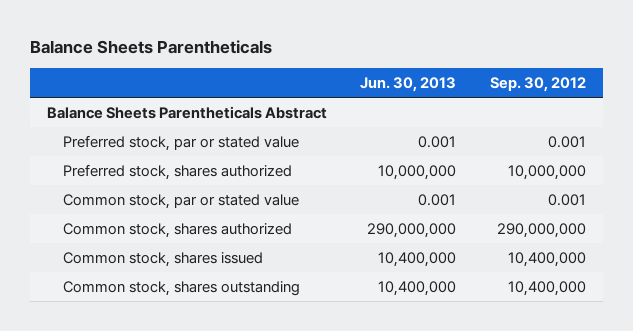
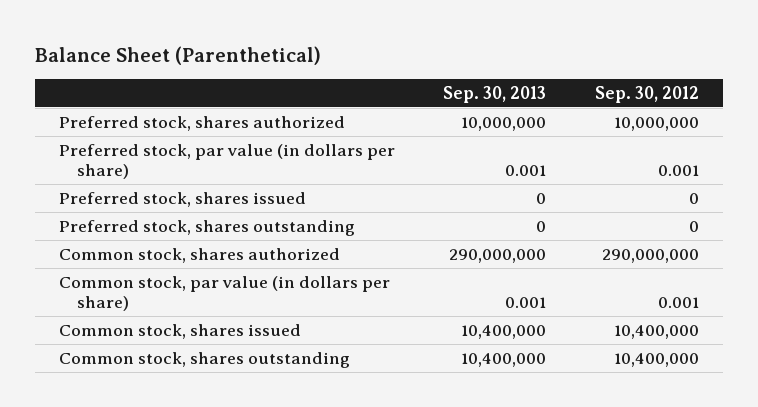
- Balance Sheets Parentheticals
+ Balance Sheet (Parenthetical)
- | Jun. 30, 2013 | Sep. 30, 2012
+ | Sep. 30, 2013 | Sep. 30, 2012
- Balance Sheets Parentheticals Abstract
- Preferred stock, par or stated value | 0.001 | 0.001
- Common stock, par or stated value | 0.001 | 0.001
+ Preferred stock, par value (in dollars per share) | 0.001 | 0.001
+ Preferred stock, shares issued | 0 | 0
+ Preferred stock, shares outstanding | 0 | 0
+ Common stock, par value (in dollars per share) | 0.001 | 0.001

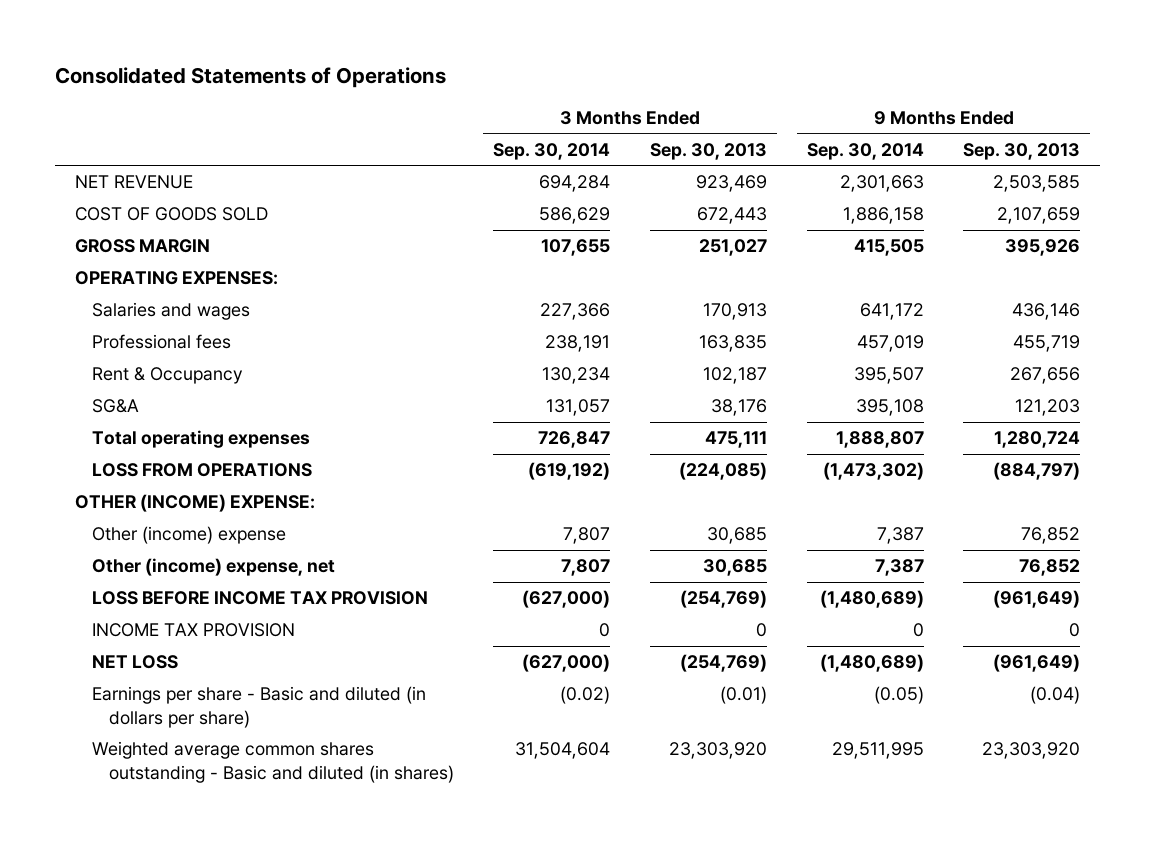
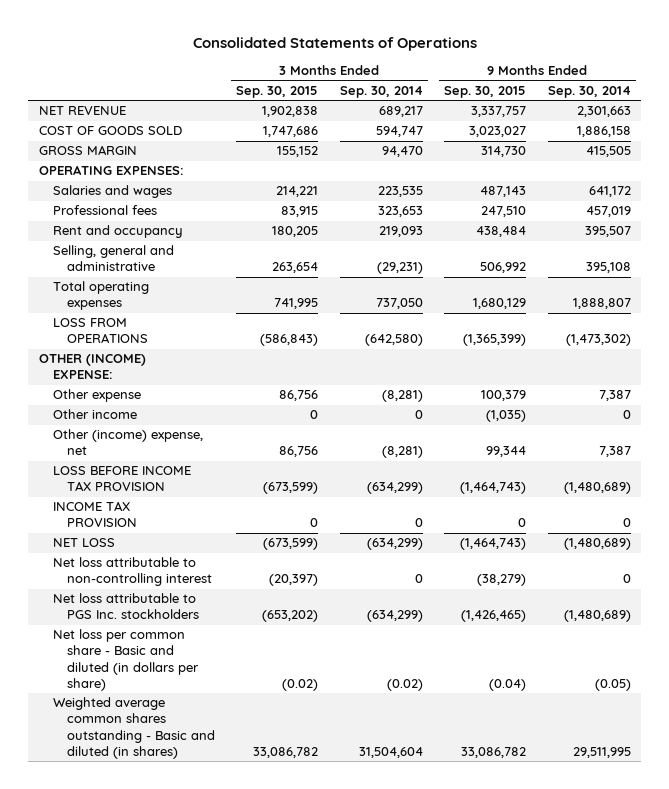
- | 3 Months Ended Sep. 30, 2014 | 3 Months Ended Sep. 30, 2013 | 9 Months Ended Sep. 30, 2014 | 9 Months Ended Sep. 30, 2013
+ | 3 Months Ended Sep. 30, 2015 | 3 Months Ended Sep. 30, 2014 | 9 Months Ended Sep. 30, 2015 | 9 Months Ended Sep. 30, 2014
- NET REVENUE | 694,284 | 923,469 | 2,301,663 | 2,503,585
- COST OF GOODS SOLD | 586,629 | 672,443 | 1,886,158 | 2,107,659
- GROSS MARGIN | 107,655 | 251,027 | 415,505 | 395,926
+ NET REVENUE | 1,902,838 | 689,217 | 3,337,757 | 2,301,663
+ COST OF GOODS SOLD | 1,747,686 | 594,747 | 3,023,027 | 1,886,158
+ GROSS MARGIN | 155,152 | 94,470 | 314,730 | 415,505
- Salaries and wages | 227,366 | 170,913 | 641,172 | 436,146
- Professional fees | 238,191 | 163,835 | 457,019 | 455,719
- Rent & Occupancy | 130,234 | 102,187 | 395,507 | 267,656
- SG&A | 131,057 | 38,176 | 395,108 | 121,203
- Total operating expenses | 726,847 | 475,111 | 1,888,807 | 1,280,724
- LOSS FROM OPERATIONS | (619,192) | (224,085) | (1,473,302) | (884,797)
+ Salaries and wages | 214,221 | 223,535 | 487,143 | 641,172
+ Professional fees | 83,915 | 323,653 | 247,510 | 457,019
+ Rent and occupancy | 180,205 | 219,093 | 438,484 | 395,507
+ Selling, general and administrative | 263,654 | (29,231) | 506,992 | 395,108
+ Total operating expenses | 741,995 | 737,050 | 1,680,129 | 1,888,807
+ LOSS FROM OPERATIONS | (586,843) | (642,580) | (1,365,399) | (1,473,302)
- Other (income) expense | 7,807 | 30,685 | 7,387 | 76,852
- Other (income) expense, net | 7,807 | 30,685 | 7,387 | 76,852
- LOSS BEFORE INCOME TAX PROVISION | (627,000) | (254,769) | (1,480,689) | (961,649)
+ Other expense | 86,756 | (8,281) | 100,379 | 7,387
+ Other income | 0 | 0 | (1,035) | 0
+ Other (income) expense, net | 86,756 | (8,281) | 99,344 | 7,387
+ LOSS BEFORE INCOME TAX PROVISION | (673,599) | (634,299) | (1,464,743) | (1,480,689)
- NET LOSS | (627,000) | (254,769) | (1,480,689) | (961,649)
- Earnings per share - Basic and diluted (in dollars per share) | (0.02) | (0.01) | (0.05) | (0.04)
+ NET LOSS | (673,599) | (634,299) | (1,464,743) | (1,480,689)
+ Net loss attributable to non-controlling interest | (20,397) | 0 | (38,279) | 0
+ Net loss attributable to PGS Inc. stockholders | (653,202) | (634,299) | (1,426,465) | (1,480,689)
+ Net loss per common share - Basic and diluted (in dollars per share) | (0.02) | (0.02) | (0.04) | (0.05)

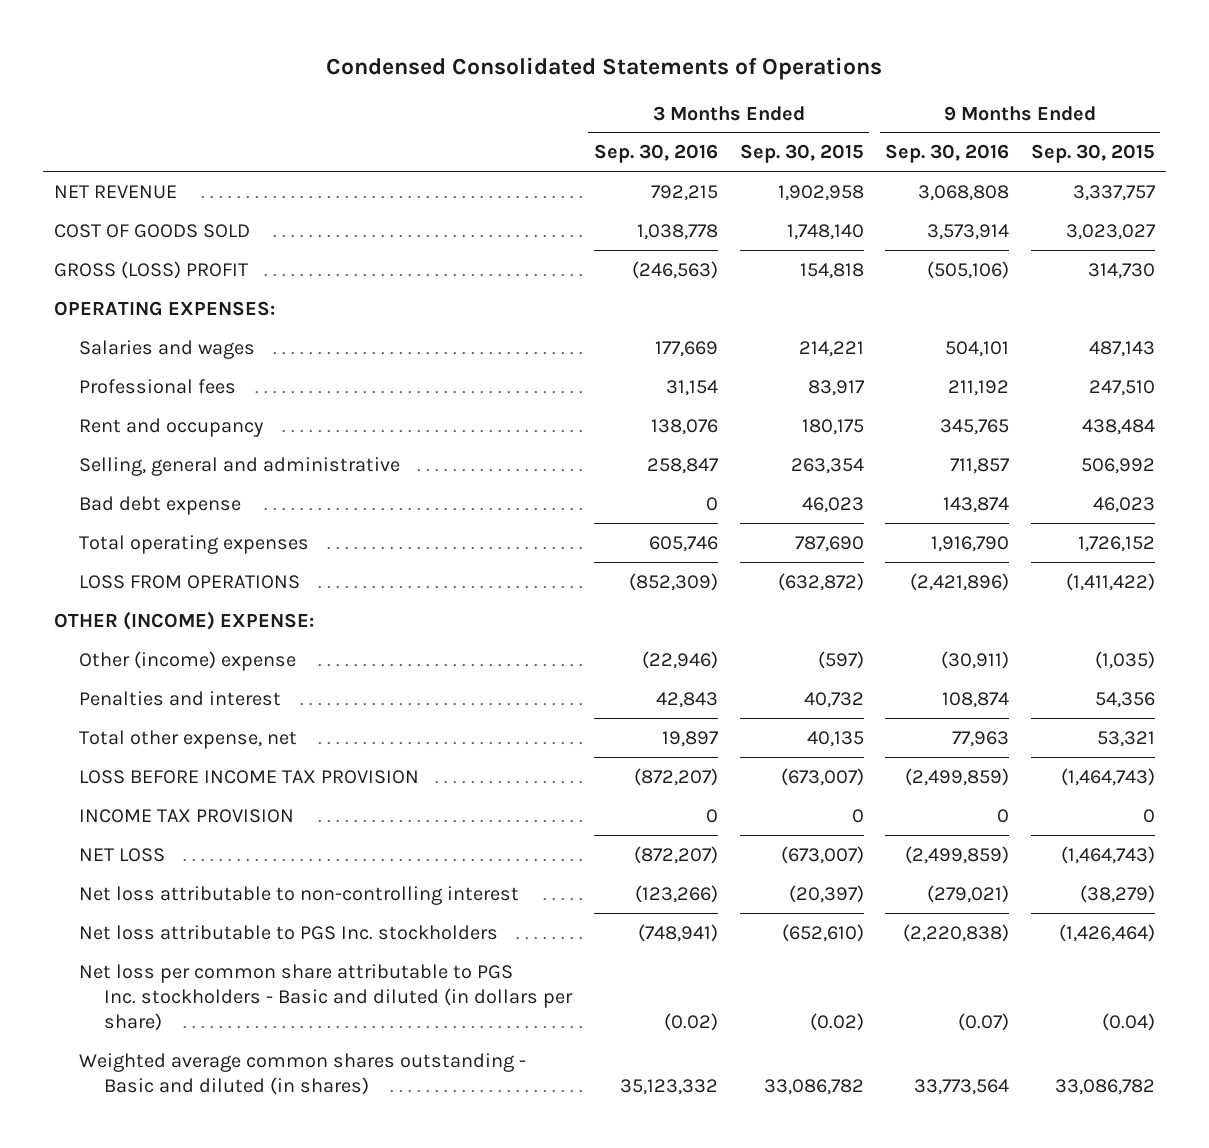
- Consolidated Statements of Operations
+ Condensed Consolidated Statements of Operations
- | 3 Months Ended Sep. 30, 2015 | 3 Months Ended Sep. 30, 2014 | 9 Months Ended Sep. 30, 2015 | 9 Months Ended Sep. 30, 2014
+ | 3 Months Ended Sep. 30, 2016 | 3 Months Ended Sep. 30, 2015 | 9 Months Ended Sep. 30, 2016 | 9 Months Ended Sep. 30, 2015
- NET REVENUE | 1,902,838 | 689,217 | 3,337,757 | 2,301,663
- COST OF GOODS SOLD | 1,747,686 | 594,747 | 3,023,027 | 1,886,158
- GROSS MARGIN | 155,152 | 94,470 | 314,730 | 415,505
+ NET REVENUE | 792,215 | 1,902,958 | 3,068,808 | 3,337,757
+ COST OF GOODS SOLD | 1,038,778 | 1,748,140 | 3,573,914 | 3,023,027
+ GROSS (LOSS) PROFIT | (246,563) | 154,818 | (505,106) | 314,730
- Professional fees | 83,915 | 323,653 | 247,510 | 457,019
- Rent and occupancy | 180,205 | 219,093 | 438,484 | 395,507
- Selling, general and administrative | 263,654 | (29,231) | 506,992 | 395,108
- Total operating expenses | 741,995 | 737,050 | 1,680,129 | 1,888,807
- LOSS FROM OPERATIONS | (586,843) | (642,580) | (1,365,399) | (1,473,302)
+ Professional fees | 31,154 | 83,917 | 211,192 | 247,510
+ Rent and occupancy | 138,076 | 180,175 | 345,765 | 438,484
+ Selling, general and administrative | 258,847 | 263,354 | 711,857 | 506,992
+ Bad debt expense | 0 | 46,023 | 143,874 | 46,023
+ Total operating expenses | 605,746 | 787,690 | 1,916,790 | 1,726,152
+ LOSS FROM OPERATIONS | (852,309) | (632,872) | (2,421,896) | (1,411,422)
- Other expense | 86,756 | (8,281) | 100,379 | 7,387
- Other income | 0 | 0 | (1,035) | 0
- Other (income) expense, net | 86,756 | (8,281) | 99,344 | 7,387
- LOSS BEFORE INCOME TAX PROVISION | (673,599) | (634,299) | (1,464,743) | (1,480,689)
+ Other (income) expense | (22,946) | (597) | (30,911) | (1,035)
+ Penalties and interest | 42,843 | 40,732 | 108,874 | 54,356
+ Total other expense, net | 19,897 | 40,135 | 77,963 | 53,321
+ LOSS BEFORE INCOME TAX PROVISION | (872,207) | (673,007) | (2,499,859) | (1,464,743)
- NET LOSS | (673,599) | (634,299) | (1,464,743) | (1,480,689)
+ NET LOSS | (872,207) | (673,007) | (2,499,859) | (1,464,743)
- Net loss attributable to PGS Inc. stockholders | (653,202) | (634,299) | (1,426,465) | (1,480,689)
- Net loss per common share - Basic and diluted (in dollars per share) | (0.02) | (0.02) | (0.04) | (0.05)
+ Net loss attributable to PGS Inc. stockholders | (748,941) | (652,610) | (2,220,838) | (1,426,464)
+ Net loss per common share attributable to PGS Inc. stockholders - Basic and diluted (in dollars per share) | (0.02) | (0.02) | (0.07) | (0.04)

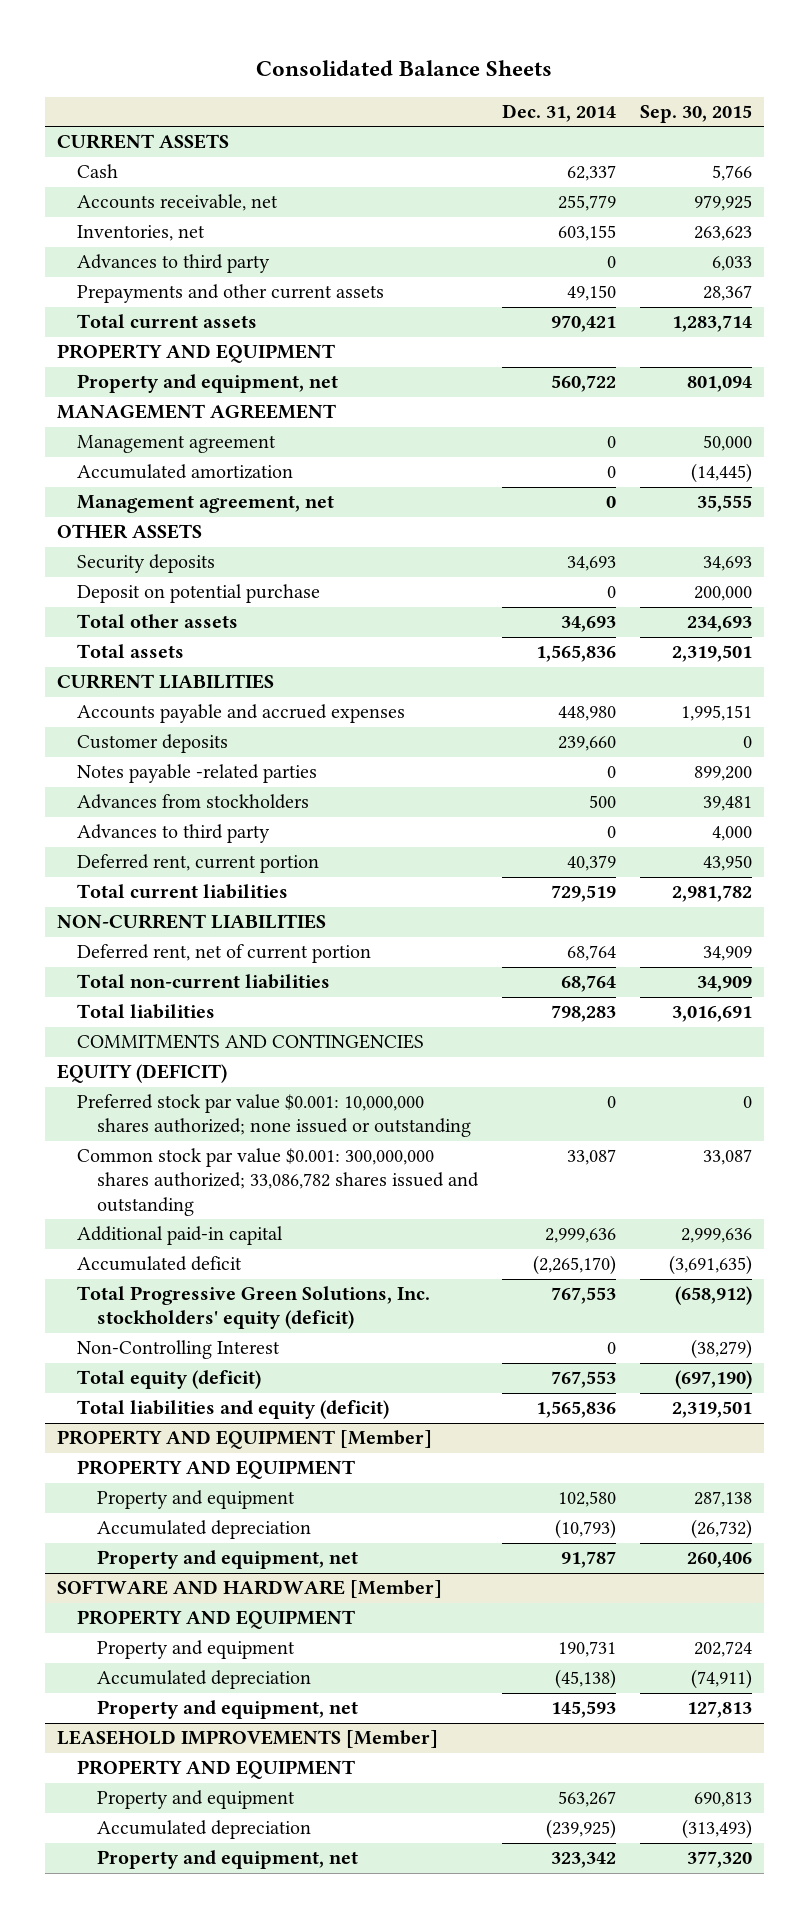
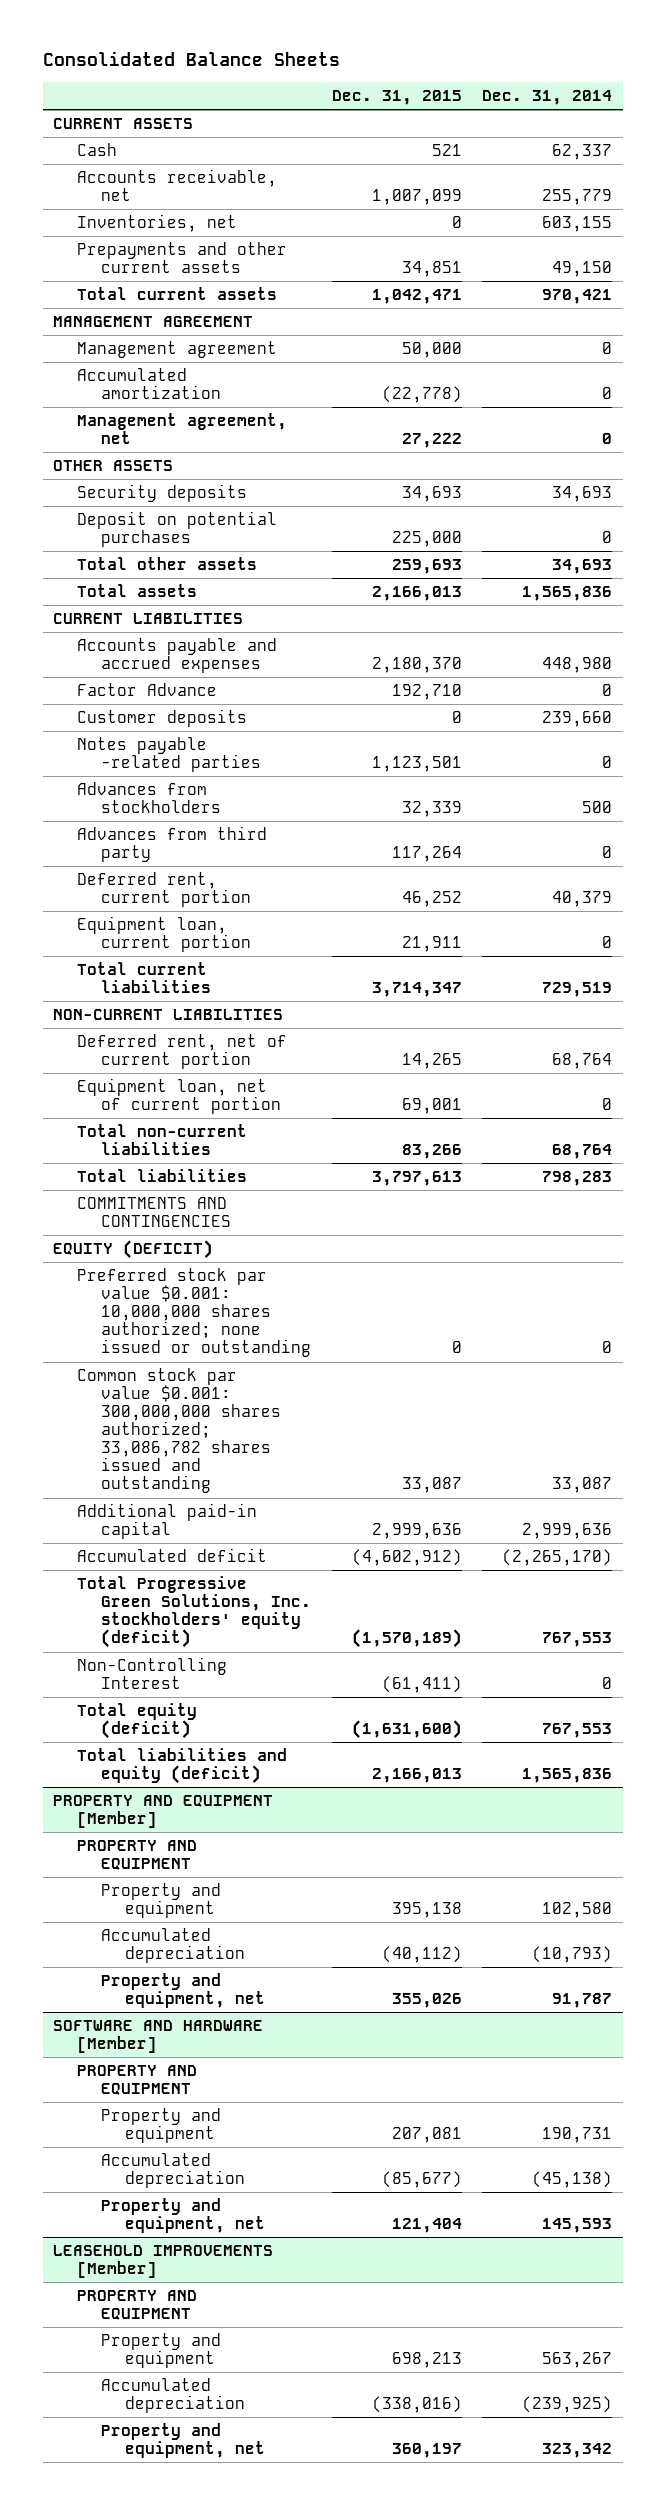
- | Dec. 31, 2014 | Sep. 30, 2015
+ | Dec. 31, 2015 | Dec. 31, 2014
- Advances to third party | 0 | 6,033
- PROPERTY AND EQUIPMENT
- Property and equipment, net | 560,722 | 801,094
- Deposit on potential purchase | 0 | 200,000
+ Deposit on potential purchases | 225,000 | 0
+ Factor Advance | 192,710 | 0
- Advances to third party | 0 | 4,000
+ Advances from third party | 117,264 | 0
+ Equipment loan, current portion | 21,911 | 0
+ Equipment loan, net of current portion | 69,001 | 0

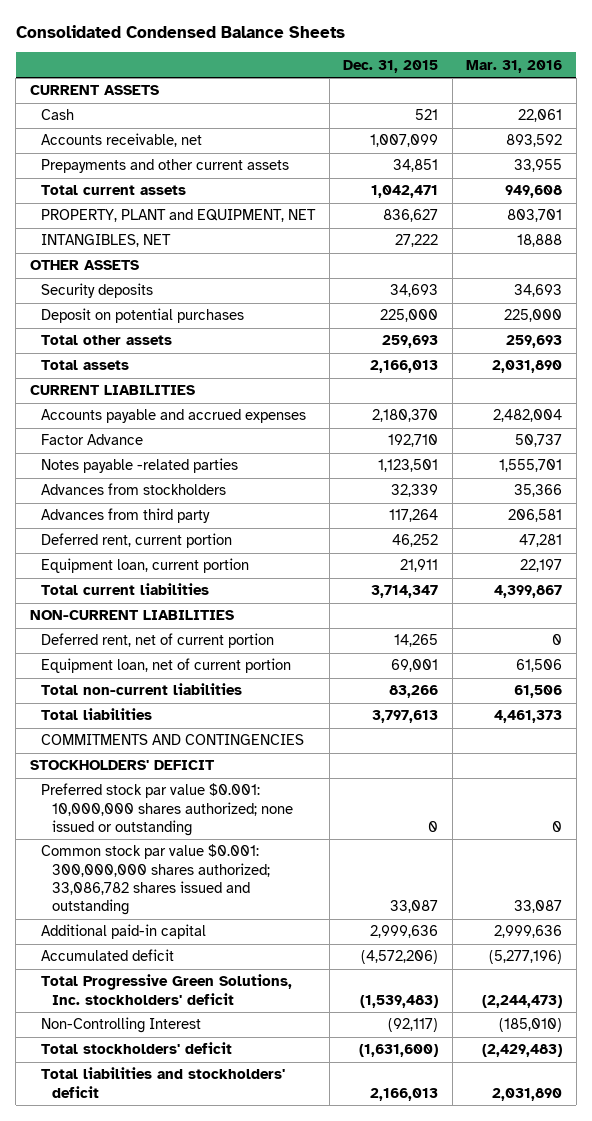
- Consolidated Balance Sheets
+ Consolidated Condensed Balance Sheets
- | Dec. 31, 2015 | Dec. 31, 2014
+ | Dec. 31, 2015 | Mar. 31, 2016
- Inventories, net | 0 | 603,155
- MANAGEMENT AGREEMENT
- Management agreement | 50,000 | 0
- Accumulated amortization | (22,778) | 0
- Management agreement, net | 27,222 | 0
+ PROPERTY, PLANT and EQUIPMENT, NET | 836,627 | 803,701
+ INTANGIBLES, NET | 27,222 | 18,888
- Customer deposits | 0 | 239,660
- EQUITY (DEFICIT)
+ STOCKHOLDERS' DEFICIT
- Accumulated deficit | (4,602,912) | (2,265,170)
- Total Progressive Green Solutions, Inc. stockholders' equity (deficit) | (1,570,189) | 767,553
- Non-Controlling Interest | (61,411) | 0
- Total equity (deficit) | (1,631,600) | 767,553
- Total liabilities and equity (deficit) | 2,166,013 | 1,565,836
- PROPERTY AND EQUIPMENT [Member]
- PROPERTY AND EQUIPMENT
- Property and equipment | 395,138 | 102,580
- Accumulated depreciation | (40,112) | (10,793)
- Property and equipment, net | 355,026 | 91,787
- SOFTWARE AND HARDWARE [Member]
- PROPERTY AND EQUIPMENT
- Property and equipment | 207,081 | 190,731
- Accumulated depreciation | (85,677) | (45,138)
- Property and equipment, net | 121,404 | 145,593
- LEASEHOLD IMPROVEMENTS [Member]
- PROPERTY AND EQUIPMENT
- Property and equipment | 698,213 | 563,267
- Accumulated depreciation | (338,016) | (239,925)
- Property and equipment, net | 360,197 | 323,342
+ Accumulated deficit | (4,572,206) | (5,277,196)
+ Total Progressive Green Solutions, Inc. stockholders' deficit | (1,539,483) | (2,244,473)
+ Non-Controlling Interest | (92,117) | (185,010)
+ Total stockholders' deficit | (1,631,600) | (2,429,483)
+ Total liabilities and stockholders' deficit | 2,166,013 | 2,031,890

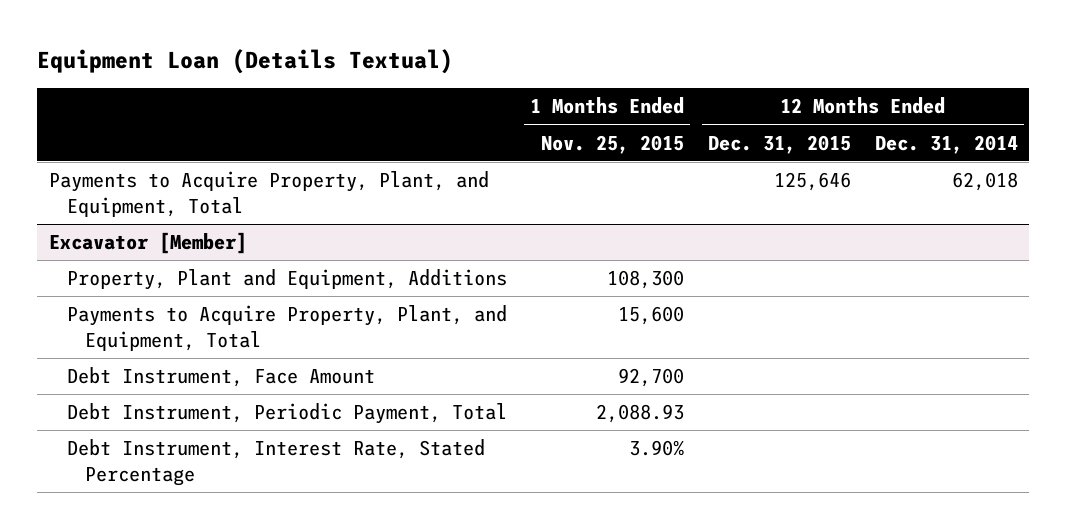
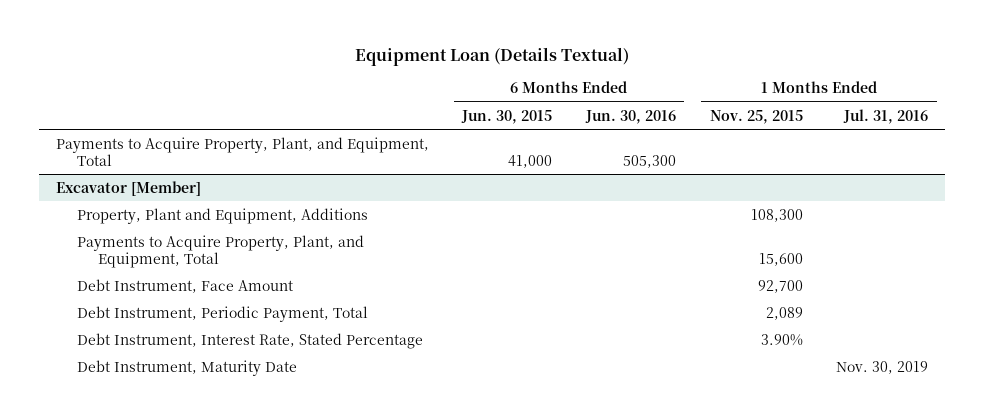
- | 1 Months Ended Nov. 25, 2015 | 12 Months Ended Dec. 31, 2015 | 12 Months Ended Dec. 31, 2014
+ | 6 Months Ended Jun. 30, 2015 | 6 Months Ended Jun. 30, 2016 | 1 Months Ended Nov. 25, 2015 | 1 Months Ended Jul. 31, 2016
@ Excavator [Member]
- Debt Instrument, Periodic Payment, Total | 2,088.93 | |
+ Debt Instrument, Periodic Payment, Total | | | 2,089 |
+ Debt Instrument, Maturity Date | | | | Nov. 30, 2019

